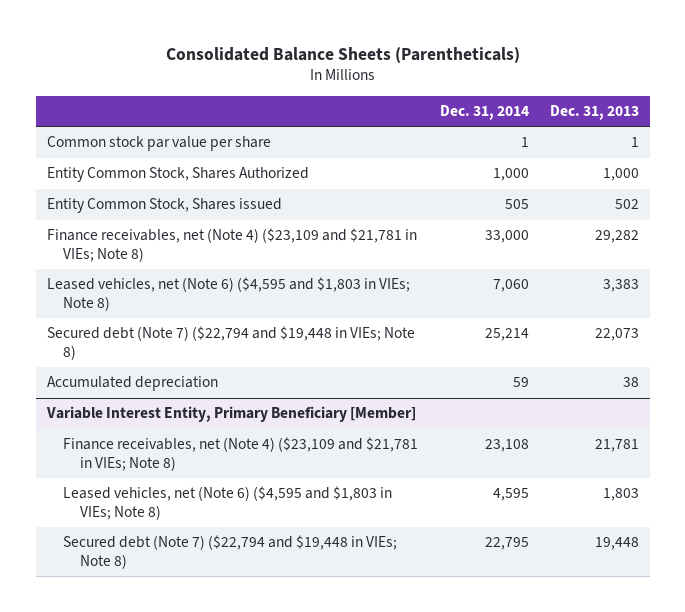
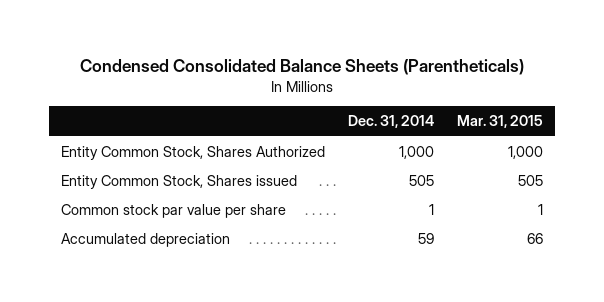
- Consolidated Balance Sheets (Parentheticals)
+ Condensed Consolidated Balance Sheets (Parentheticals)
- | Dec. 31, 2014 | Dec. 31, 2013
+ | Dec. 31, 2014 | Mar. 31, 2015
- Finance receivables, net (Note 4) ($23,109 and $21,781 in VIEs; Note 8) | 33,000 | 29,282
- Leased vehicles, net (Note 6) ($4,595 and $1,803 in VIEs; Note 8) | 7,060 | 3,383
- Secured debt (Note 7) ($22,794 and $19,448 in VIEs; Note 8) | 25,214 | 22,073
moved down: Common stock par value per share | 1 | 1
- Variable Interest Entity, Primary Beneficiary [Member]
- Finance receivables, net (Note 4) ($23,109 and $21,781 in VIEs; Note 8) | 23,108 | 21,781
- Leased vehicles, net (Note 6) ($4,595 and $1,803 in VIEs; Note 8) | 4,595 | 1,803
- Secured debt (Note 7) ($22,794 and $19,448 in VIEs; Note 8) | 22,795 | 19,448

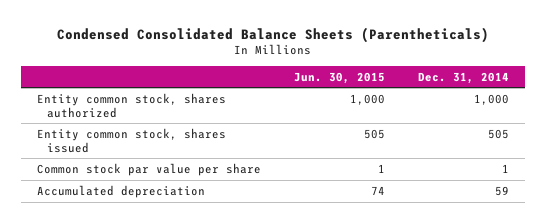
- | Dec. 31, 2014 | Mar. 31, 2015
+ | Jun. 30, 2015 | Dec. 31, 2014
- Entity Common Stock, Shares Authorized | 1,000 | 1,000
- Entity Common Stock, Shares issued | 505 | 505
+ Entity common stock, shares authorized | 1,000 | 1,000
+ Entity common stock, shares issued | 505 | 505

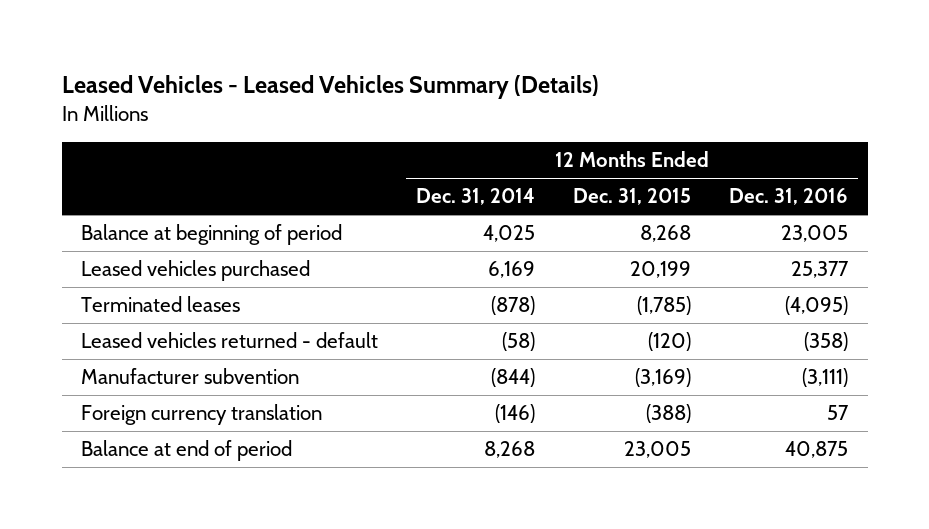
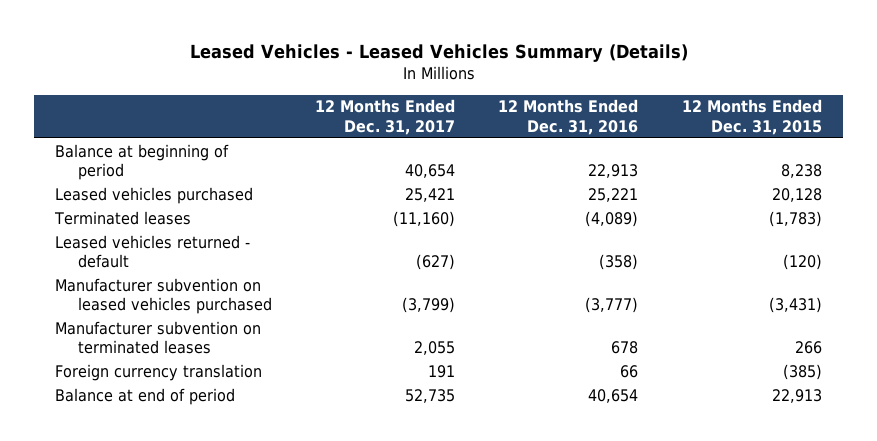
- | 12 Months Ended Dec. 31, 2014 | 12 Months Ended Dec. 31, 2015 | 12 Months Ended Dec. 31, 2016
+ | 12 Months Ended Dec. 31, 2017 | 12 Months Ended Dec. 31, 2016 | 12 Months Ended Dec. 31, 2015
- Balance at beginning of period | 4,025 | 8,268 | 23,005
- Leased vehicles purchased | 6,169 | 20,199 | 25,377
- Terminated leases | (878) | (1,785) | (4,095)
+ Balance at beginning of period | 40,654 | 22,913 | 8,238
+ Leased vehicles purchased | 25,421 | 25,221 | 20,128
+ Terminated leases | (11,160) | (4,089) | (1,783)
- Manufacturer subvention | (844) | (3,169) | (3,111)
- Foreign currency translation | (146) | (388) | 57
- Balance at end of period | 8,268 | 23,005 | 40,875
+ Manufacturer subvention on leased vehicles purchased | (3,799) | (3,777) | (3,431)
+ Manufacturer subvention on terminated leases | 2,055 | 678 | 266
+ Foreign currency translation | 191 | 66 | (385)
+ Balance at end of period | 52,735 | 40,654 | 22,913

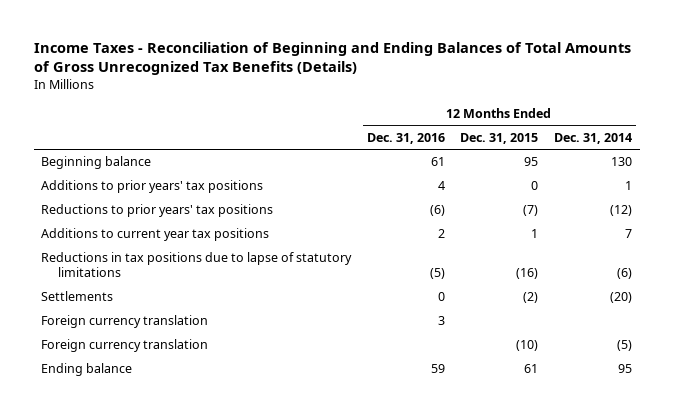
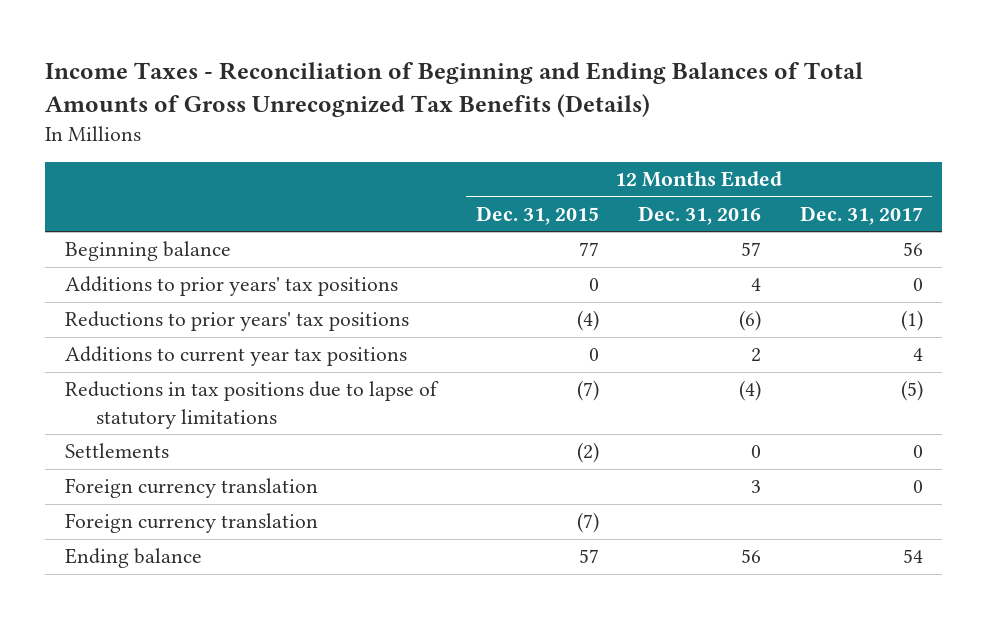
- | 12 Months Ended Dec. 31, 2016 | 12 Months Ended Dec. 31, 2015 | 12 Months Ended Dec. 31, 2014
+ | 12 Months Ended Dec. 31, 2015 | 12 Months Ended Dec. 31, 2016 | 12 Months Ended Dec. 31, 2017
- Beginning balance | 61 | 95 | 130
+ Beginning balance | 77 | 57 | 56
- Reductions to prior years' tax positions | (6) | (7) | (12)
- Additions to current year tax positions | 2 | 1 | 7
- Reductions in tax positions due to lapse of statutory limitations | (5) | (16) | (6)
+ Reductions to prior years' tax positions | (4) | (6) | (1)
+ Additions to current year tax positions | 0 | 2 | 4
+ Reductions in tax positions due to lapse of statutory limitations | (7) | (4) | (5)
- Foreign currency translation | | (10) | (5)
- Ending balance | 59 | 61 | 95
+ Foreign currency translation | (7) | |
+ Ending balance | 57 | 56 | 54

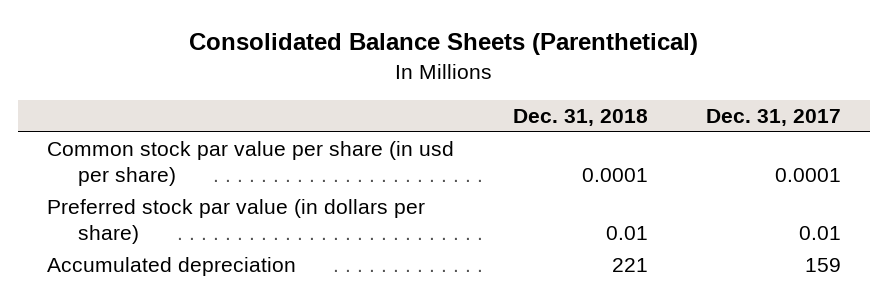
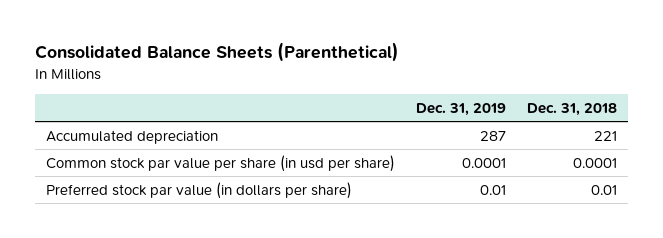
- | Dec. 31, 2018 | Dec. 31, 2017
+ | Dec. 31, 2019 | Dec. 31, 2018
moved up: Accumulated depreciation | 287 | 221

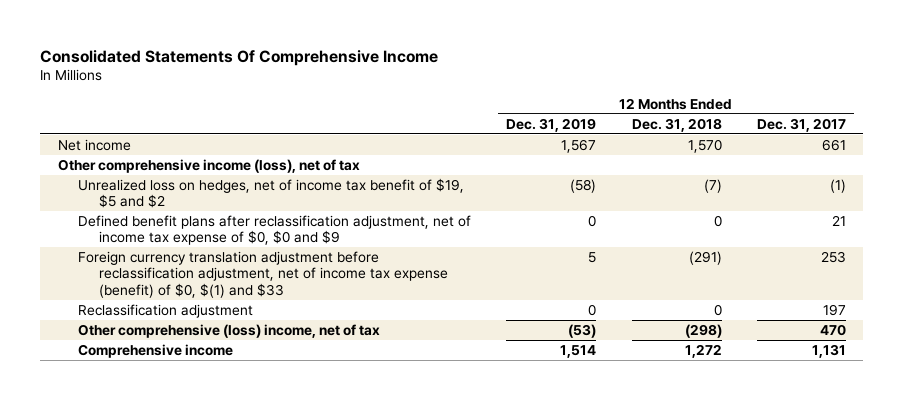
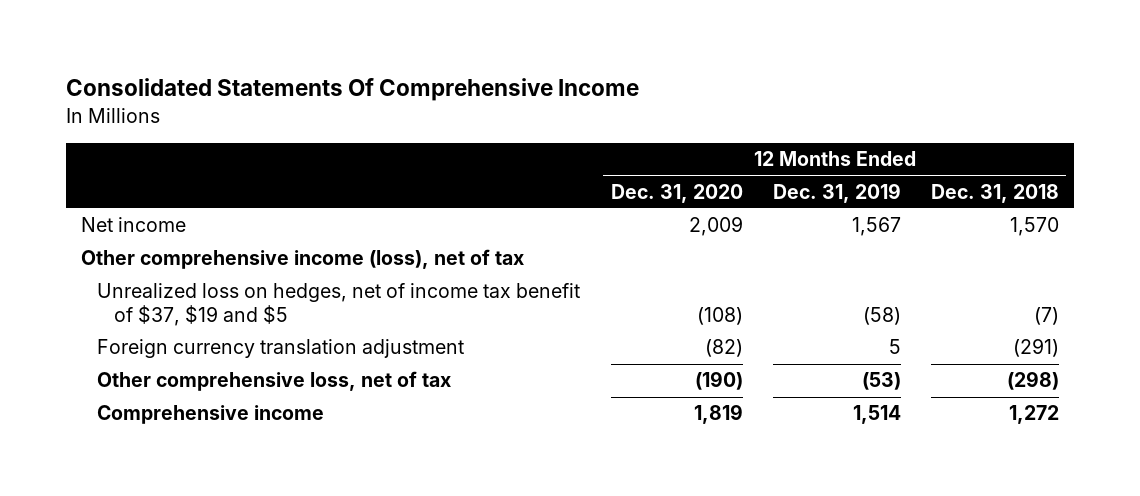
- | 12 Months Ended Dec. 31, 2019 | 12 Months Ended Dec. 31, 2018 | 12 Months Ended Dec. 31, 2017
+ | 12 Months Ended Dec. 31, 2020 | 12 Months Ended Dec. 31, 2019 | 12 Months Ended Dec. 31, 2018
- Unrealized loss on hedges, net of income tax benefit of $19, $5 and $2 | (58) | (7) | (1)
- Defined benefit plans after reclassification adjustment, net of income tax expense of $0, $0 and $9 | 0 | 0 | 21
- Foreign currency translation adjustment before reclassification adjustment, net of income tax expense (benefit) of $0, $(1) and $33 | 5 | (291) | 253
- Reclassification adjustment | 0 | 0 | 197
- Other comprehensive (loss) income, net of tax | (53) | (298) | 470
+ Unrealized loss on hedges, net of income tax benefit of $37, $19 and $5 | (108) | (58) | (7)
+ Foreign currency translation adjustment | (82) | 5 | (291)
+ Other comprehensive loss, net of tax | (190) | (53) | (298)

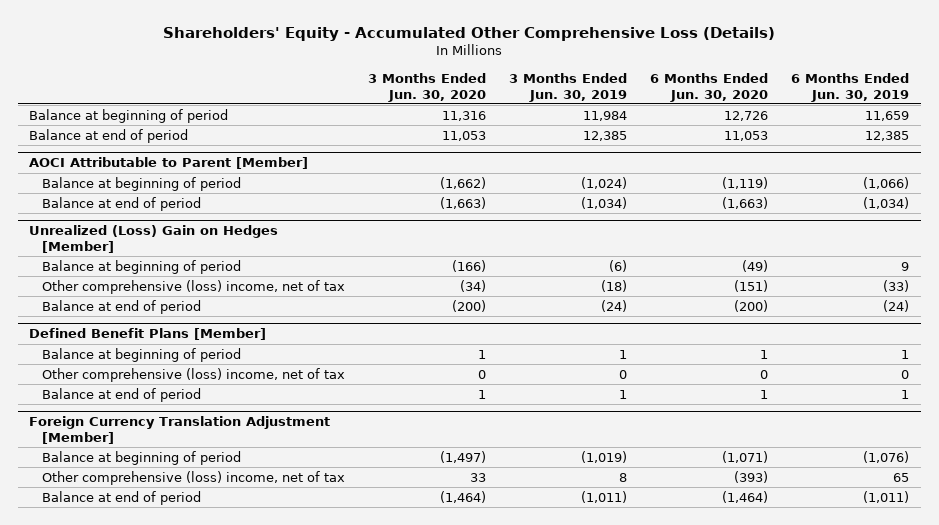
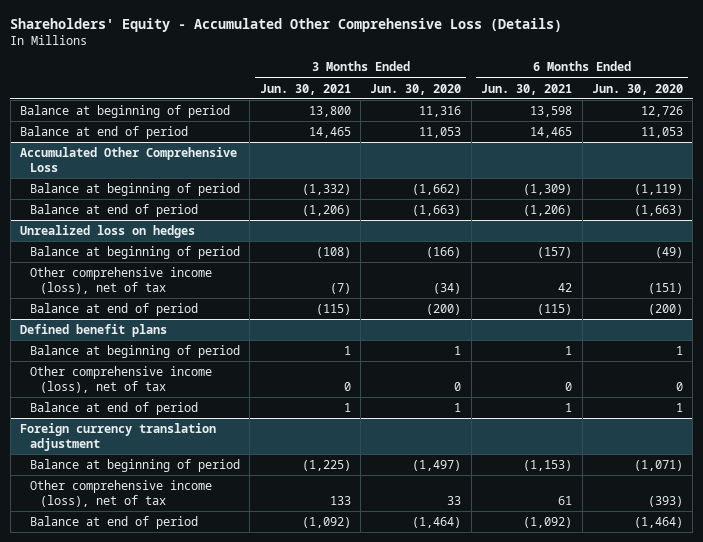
- | 3 Months Ended Jun. 30, 2020 | 3 Months Ended Jun. 30, 2019 | 6 Months Ended Jun. 30, 2020 | 6 Months Ended Jun. 30, 2019
+ | 3 Months Ended Jun. 30, 2021 | 3 Months Ended Jun. 30, 2020 | 6 Months Ended Jun. 30, 2021 | 6 Months Ended Jun. 30, 2020
- AOCI Attributable to Parent [Member]
+ Accumulated Other Comprehensive Loss
- Unrealized (Loss) Gain on Hedges [Member]
+ Unrealized loss on hedges
- Other comprehensive (loss) income, net of tax | (34) | (18) | (151) | (33)
+ Other comprehensive income (loss), net of tax | (7) | (34) | 42 | (151)
- Defined Benefit Plans [Member]
+ Defined benefit plans
- Other comprehensive (loss) income, net of tax | 0 | 0 | 0 | 0
+ Other comprehensive income (loss), net of tax | 0 | 0 | 0 | 0
- Foreign Currency Translation Adjustment [Member]
+ Foreign currency translation adjustment
- Other comprehensive (loss) income, net of tax | 33 | 8 | (393) | 65
+ Other comprehensive income (loss), net of tax | 133 | 33 | 61 | (393)

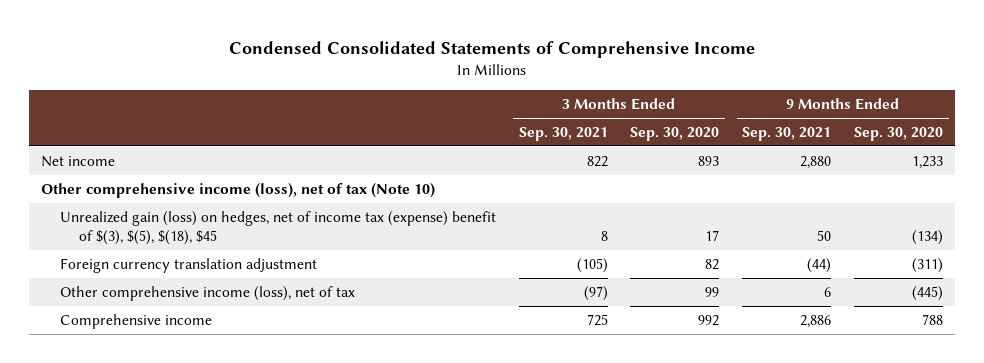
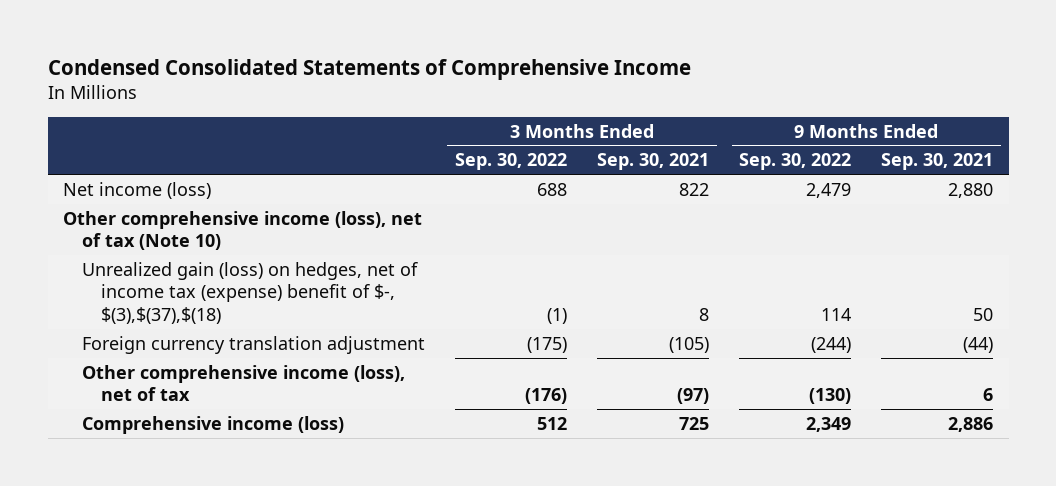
- | 3 Months Ended Sep. 30, 2021 | 3 Months Ended Sep. 30, 2020 | 9 Months Ended Sep. 30, 2021 | 9 Months Ended Sep. 30, 2020
+ | 3 Months Ended Sep. 30, 2022 | 3 Months Ended Sep. 30, 2021 | 9 Months Ended Sep. 30, 2022 | 9 Months Ended Sep. 30, 2021
- Net income | 822 | 893 | 2,880 | 1,233
+ Net income (loss) | 688 | 822 | 2,479 | 2,880
- Unrealized gain (loss) on hedges, net of income tax (expense) benefit of $(3), $(5), $(18), $45 | 8 | 17 | 50 | (134)
+ Unrealized gain (loss) on hedges, net of income tax (expense) benefit of $-, $(3),$(37),$(18) | (1) | 8 | 114 | 50
- Comprehensive income | 725 | 992 | 2,886 | 788
+ Comprehensive income (loss) | 512 | 725 | 2,349 | 2,886

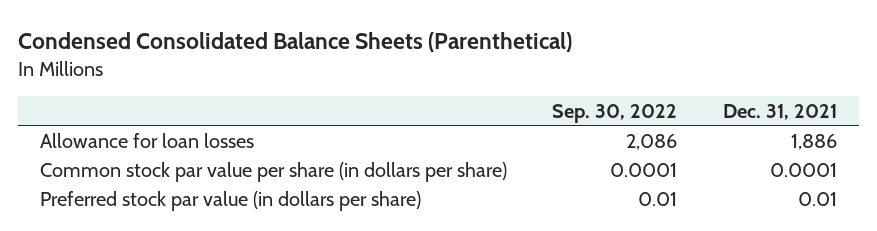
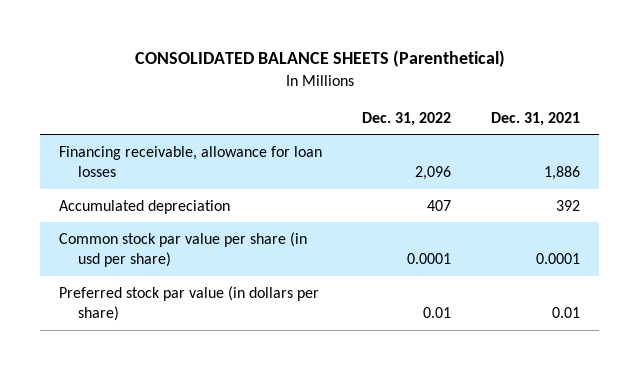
- Condensed Consolidated Balance Sheets (Parenthetical)
+ CONSOLIDATED BALANCE SHEETS (Parenthetical)
- | Sep. 30, 2022 | Dec. 31, 2021
+ | Dec. 31, 2022 | Dec. 31, 2021
- Allowance for loan losses | 2,086 | 1,886
- Common stock par value per share (in dollars per share) | 0.0001 | 0.0001
+ Financing receivable, allowance for loan losses | 2,096 | 1,886
+ Accumulated depreciation | 407 | 392
+ Common stock par value per share (in usd per share) | 0.0001 | 0.0001

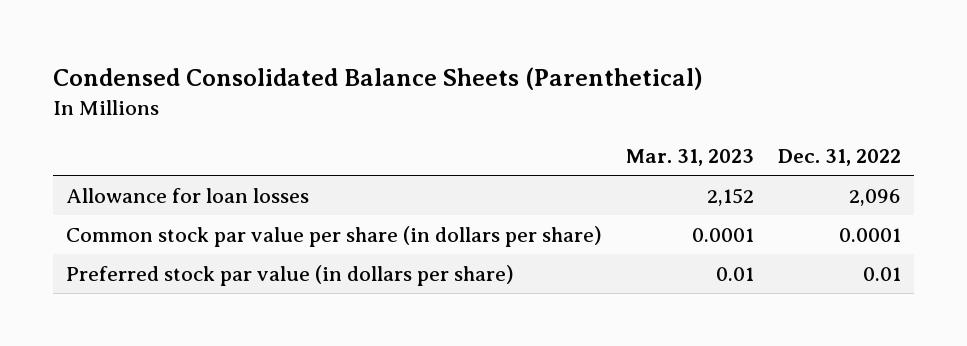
- CONSOLIDATED BALANCE SHEETS (Parenthetical)
+ Condensed Consolidated Balance Sheets (Parenthetical)
- | Dec. 31, 2022 | Dec. 31, 2021
+ | Mar. 31, 2023 | Dec. 31, 2022
- Financing receivable, allowance for loan losses | 2,096 | 1,886
- Accumulated depreciation | 407 | 392
- Common stock par value per share (in usd per share) | 0.0001 | 0.0001
+ Allowance for loan losses | 2,152 | 2,096
+ Common stock par value per share (in dollars per share) | 0.0001 | 0.0001

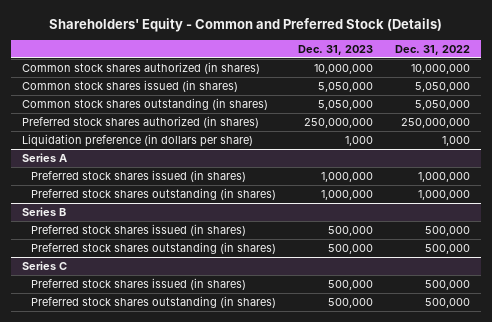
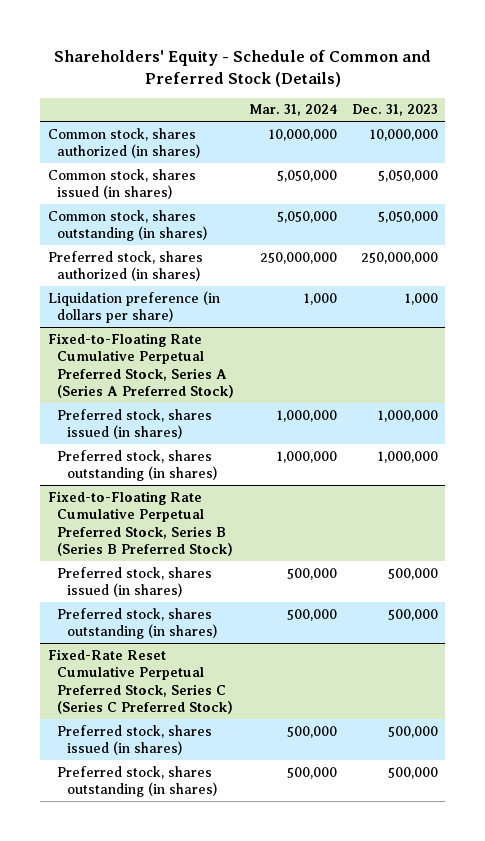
- Shareholders' Equity - Common and Preferred Stock (Details)
+ Shareholders' Equity - Schedule of Common and Preferred Stock (Details)
- | Dec. 31, 2023 | Dec. 31, 2022
+ | Mar. 31, 2024 | Dec. 31, 2023
- Common stock shares authorized (in shares) | 10,000,000 | 10,000,000
- Common stock shares issued (in shares) | 5,050,000 | 5,050,000
- Common stock shares outstanding (in shares) | 5,050,000 | 5,050,000
- Preferred stock shares authorized (in shares) | 250,000,000 | 250,000,000
+ Common stock, shares authorized (in shares) | 10,000,000 | 10,000,000
+ Common stock, shares issued (in shares) | 5,050,000 | 5,050,000
+ Common stock, shares outstanding (in shares) | 5,050,000 | 5,050,000
+ Preferred stock, shares authorized (in shares) | 250,000,000 | 250,000,000
- Series A
- Preferred stock shares issued (in shares) | 1,000,000 | 1,000,000
- Preferred stock shares outstanding (in shares) | 1,000,000 | 1,000,000
- Series B
- Preferred stock shares issued (in shares) | 500,000 | 500,000
- Preferred stock shares outstanding (in shares) | 500,000 | 500,000
- Series C
- Preferred stock shares issued (in shares) | 500,000 | 500,000
- Preferred stock shares outstanding (in shares) | 500,000 | 500,000
+ Fixed-to-Floating Rate Cumulative Perpetual Preferred Stock, Series A (Series A Preferred Stock)
+ Preferred stock, shares issued (in shares) | 1,000,000 | 1,000,000
+ Preferred stock, shares outstanding (in shares) | 1,000,000 | 1,000,000
+ Fixed-to-Floating Rate Cumulative Perpetual Preferred Stock, Series B (Series B Preferred Stock)
+ Preferred stock, shares issued (in shares) | 500,000 | 500,000
+ Preferred stock, shares outstanding (in shares) | 500,000 | 500,000
+ Fixed-Rate Reset Cumulative Perpetual Preferred Stock, Series C (Series C Preferred Stock)
+ Preferred stock, shares issued (in shares) | 500,000 | 500,000
+ Preferred stock, shares outstanding (in shares) | 500,000 | 500,000

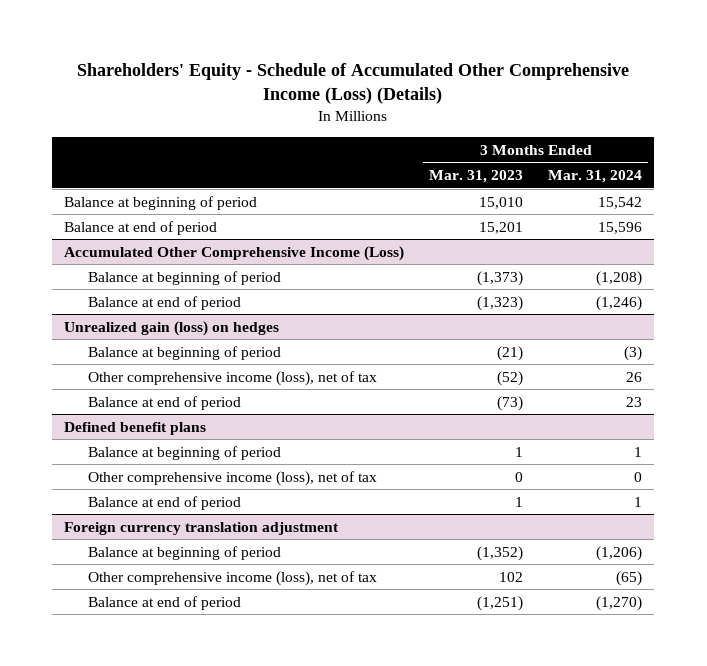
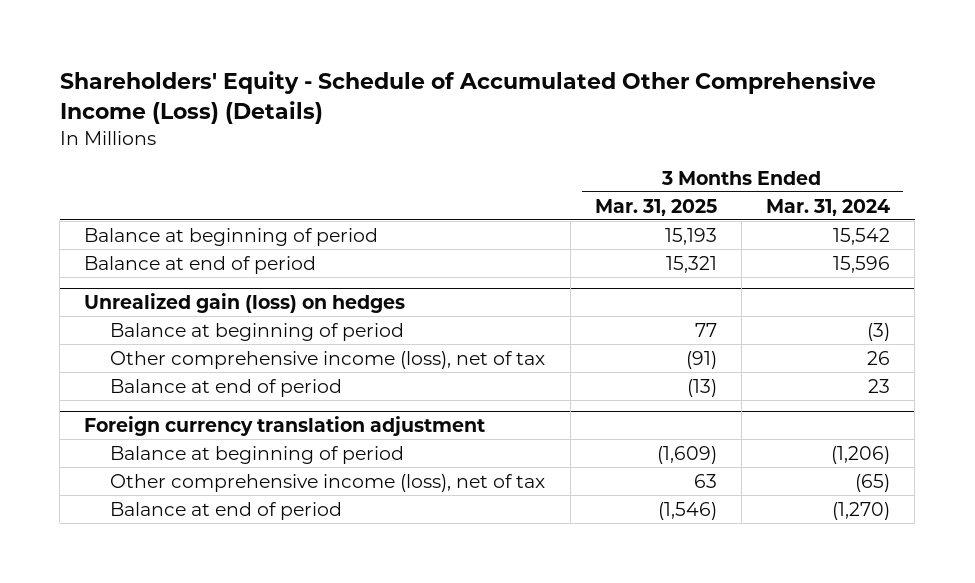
- | 3 Months Ended Mar. 31, 2023 | 3 Months Ended Mar. 31, 2024
+ | 3 Months Ended Mar. 31, 2025 | 3 Months Ended Mar. 31, 2024
- Accumulated Other Comprehensive Income (Loss)
- Balance at beginning of period | (1,373) | (1,208)
- Balance at end of period | (1,323) | (1,246)
- Defined benefit plans
- Balance at beginning of period | 1 | 1
- Other comprehensive income (loss), net of tax | 0 | 0
- Balance at end of period | 1 | 1

